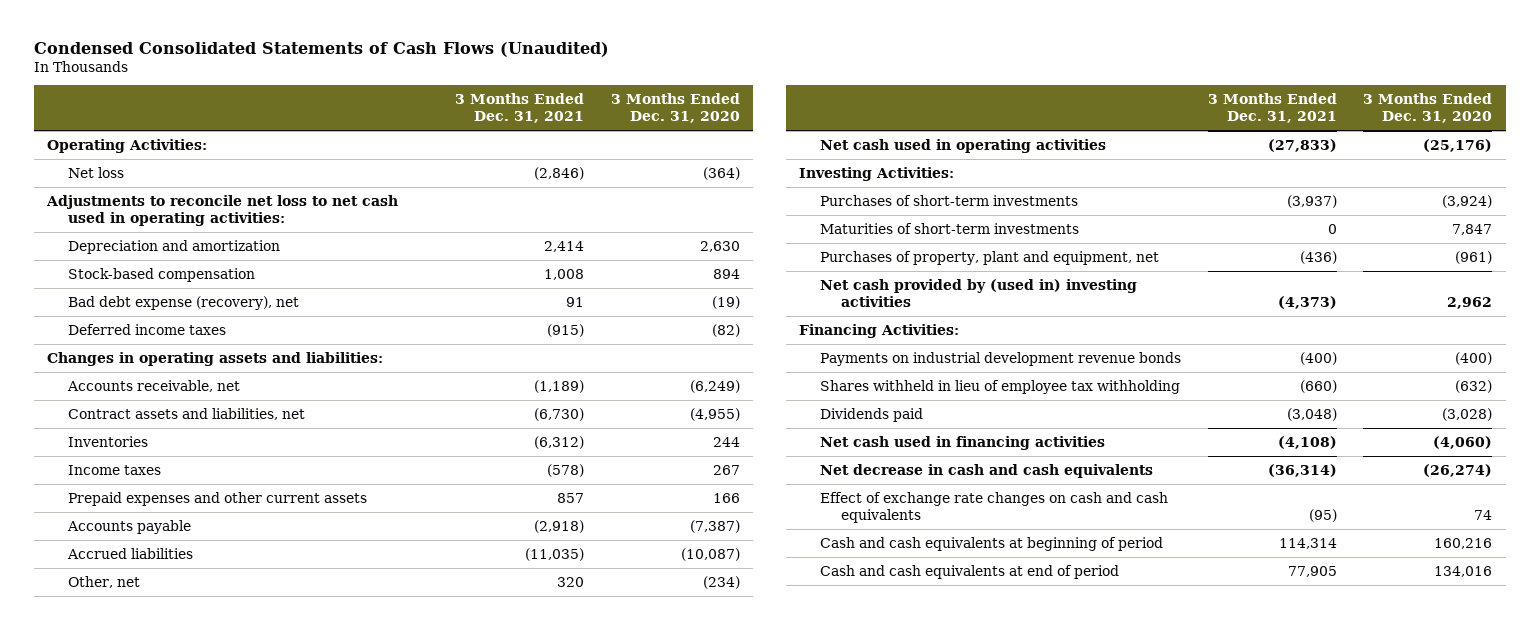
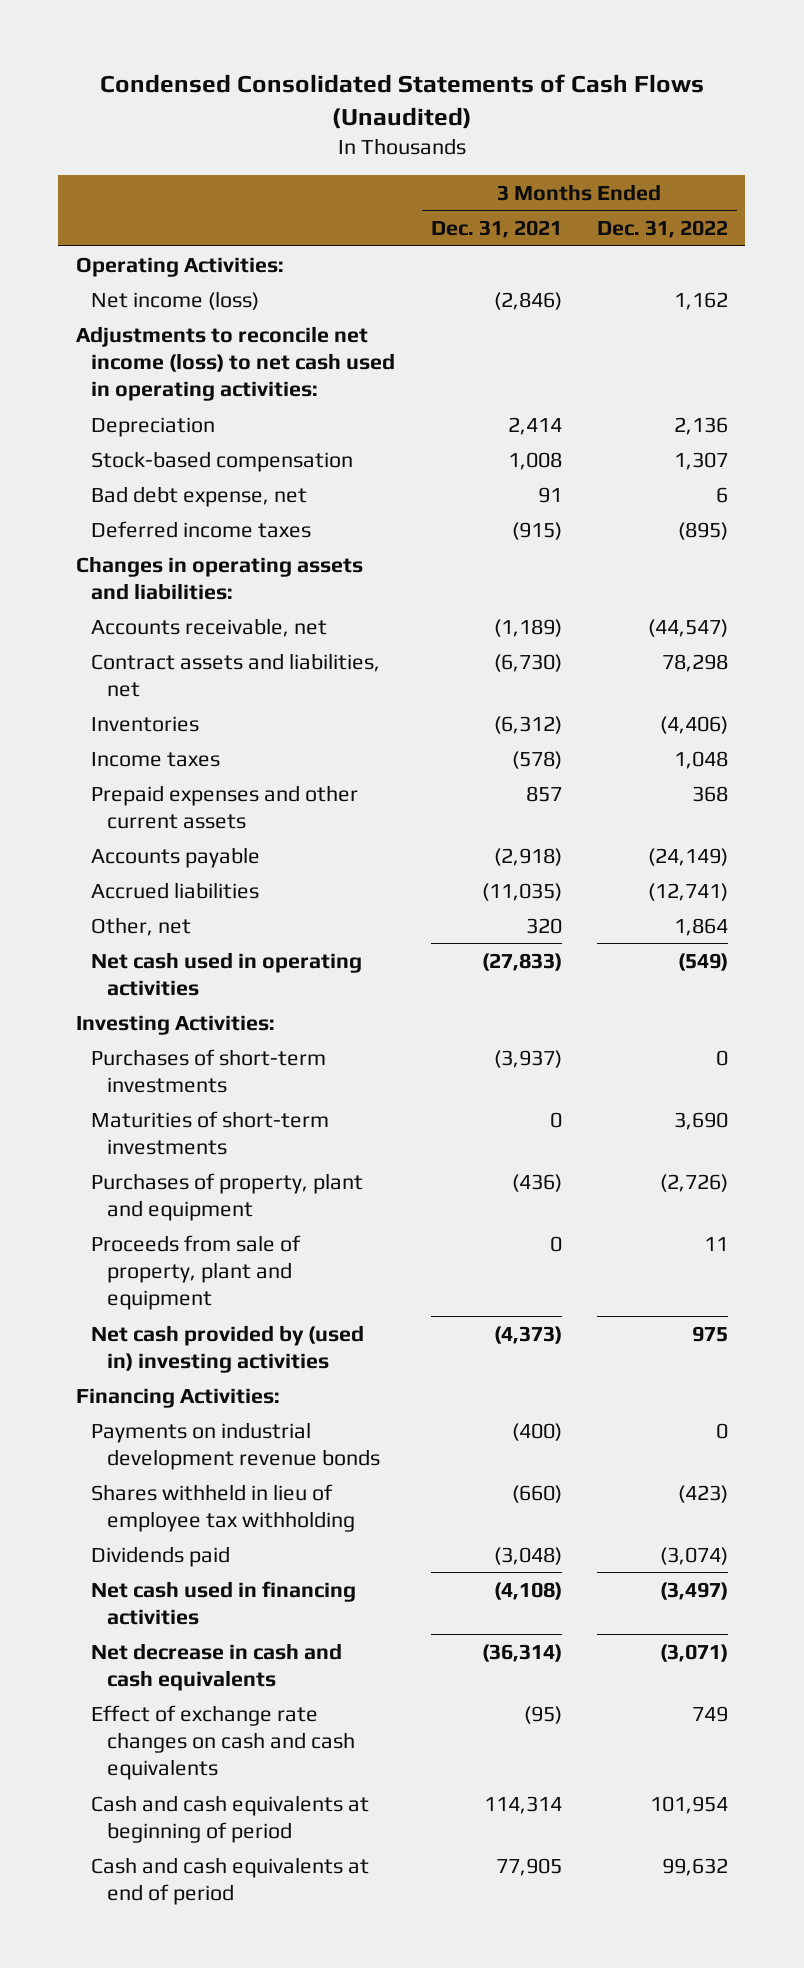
- | 3 Months Ended Dec. 31, 2021 | 3 Months Ended Dec. 31, 2020
+ | 3 Months Ended Dec. 31, 2021 | 3 Months Ended Dec. 31, 2022
- Net loss | (2,846) | (364)
- Adjustments to reconcile net loss to net cash used in operating activities:
- Depreciation and amortization | 2,414 | 2,630
+ Net income (loss) | (2,846) | 1,162
+ Adjustments to reconcile net income (loss) to net cash used in operating activities:
+ Depreciation | 2,414 | 2,136
- Bad debt expense (recovery), net | 91 | (19)
+ Bad debt expense, net | 91 | 6
- Purchases of property, plant and equipment, net | (436) | (961)
+ Purchases of property, plant and equipment | (436) | (2,726)
+ Proceeds from sale of property, plant and equipment | 0 | 11

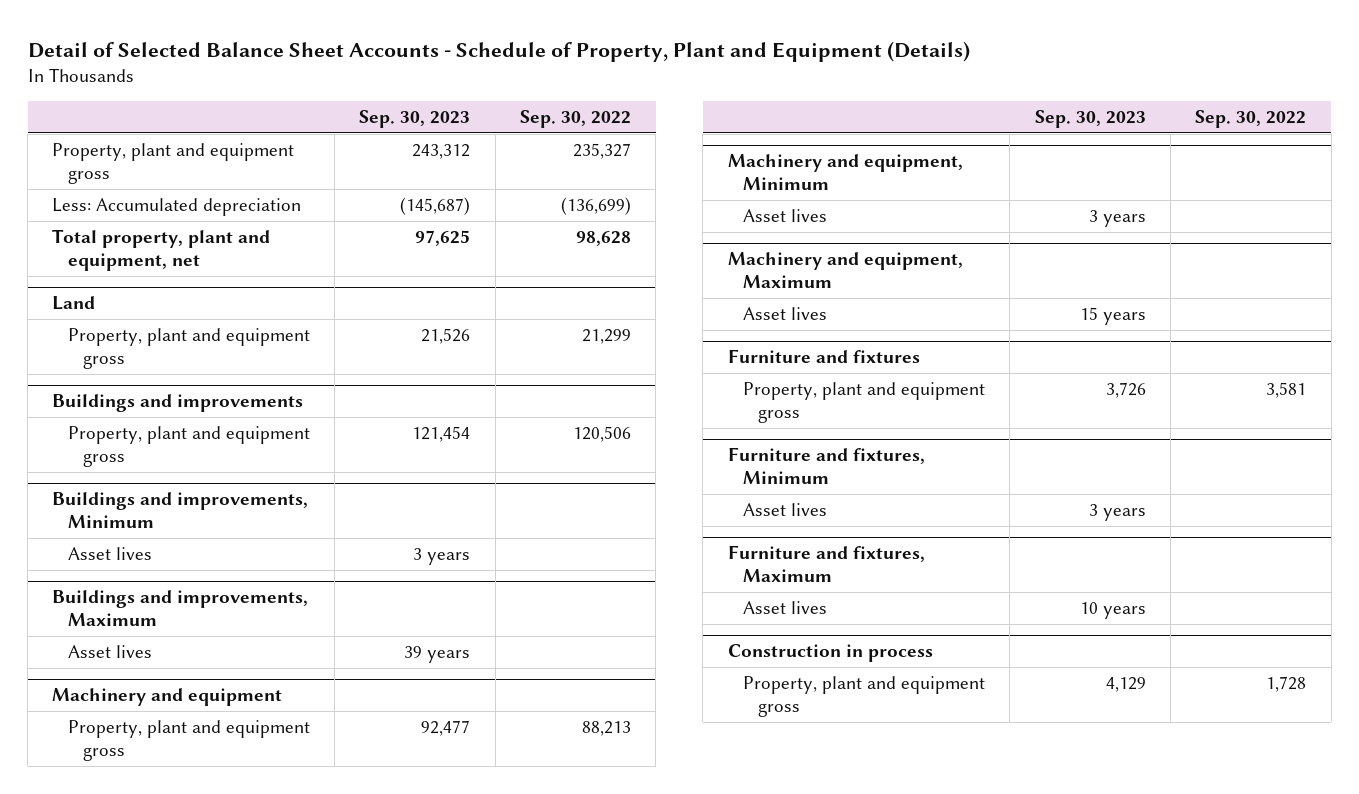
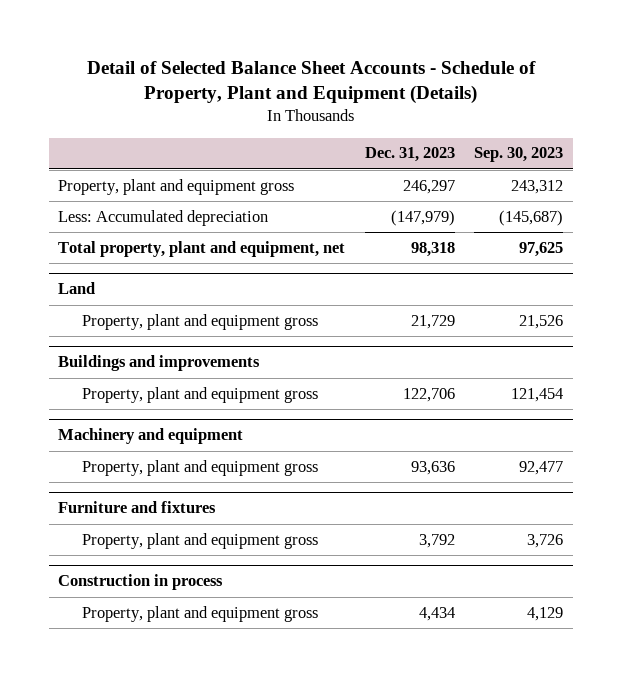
- | Sep. 30, 2023 | Sep. 30, 2022
+ | Dec. 31, 2023 | Sep. 30, 2023
- Buildings and improvements, Minimum
- Asset lives | 3 years |
- Buildings and improvements, Maximum
- Asset lives | 39 years |
- Machinery and equipment, Minimum
- Asset lives | 3 years |
- Machinery and equipment, Maximum
- Asset lives | 15 years |
- Furniture and fixtures, Minimum
- Asset lives | 3 years |
- Furniture and fixtures, Maximum
- Asset lives | 10 years |

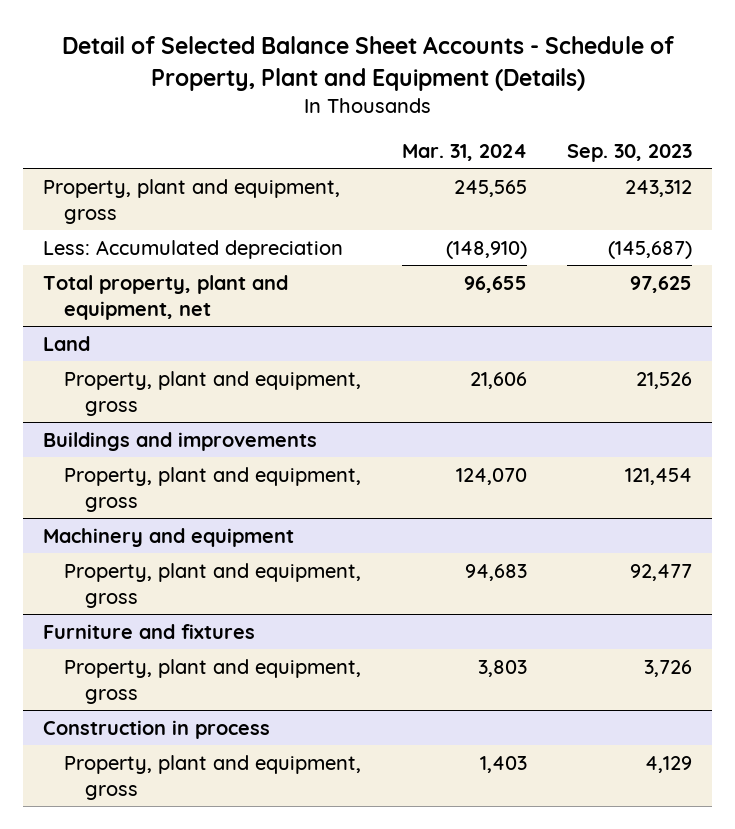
- | Dec. 31, 2023 | Sep. 30, 2023
+ | Mar. 31, 2024 | Sep. 30, 2023
- Property, plant and equipment gross | 246,297 | 243,312
+ Property, plant and equipment, gross | 245,565 | 243,312
@ Land
- Property, plant and equipment gross | 21,729 | 21,526
+ Property, plant and equipment, gross | 21,606 | 21,526
@ Buildings and improvements
- Property, plant and equipment gross | 122,706 | 121,454
+ Property, plant and equipment, gross | 124,070 | 121,454
@ Machinery and equipment
- Property, plant and equipment gross | 93,636 | 92,477
+ Property, plant and equipment, gross | 94,683 | 92,477
@ Furniture and fixtures
- Property, plant and equipment gross | 3,792 | 3,726
+ Property, plant and equipment, gross | 3,803 | 3,726
@ Construction in process
- Property, plant and equipment gross | 4,434 | 4,129
+ Property, plant and equipment, gross | 1,403 | 4,129

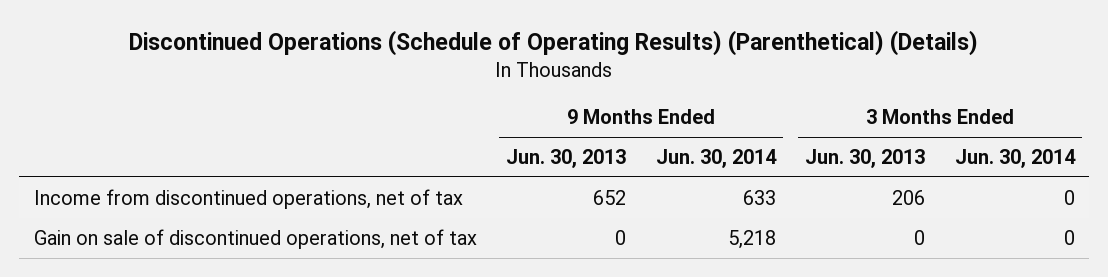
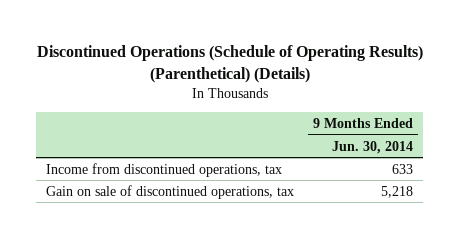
- | 9 Months Ended Jun. 30, 2013 | 9 Months Ended Jun. 30, 2014 | 3 Months Ended Jun. 30, 2013 | 3 Months Ended Jun. 30, 2014
+ | 9 Months Ended Jun. 30, 2014
- Income from discontinued operations, net of tax | 652 | 633 | 206 | 0
- Gain on sale of discontinued operations, net of tax | 0 | 5,218 | 0 | 0
+ Income from discontinued operations, tax | 633
+ Gain on sale of discontinued operations, tax | 5,218

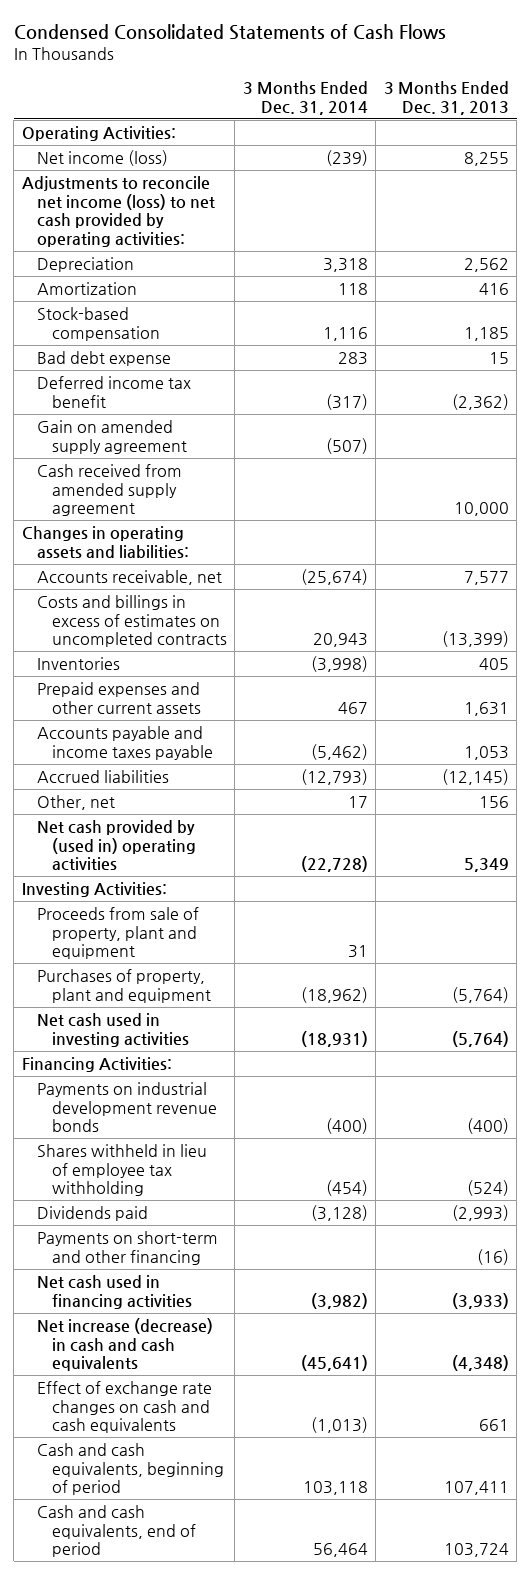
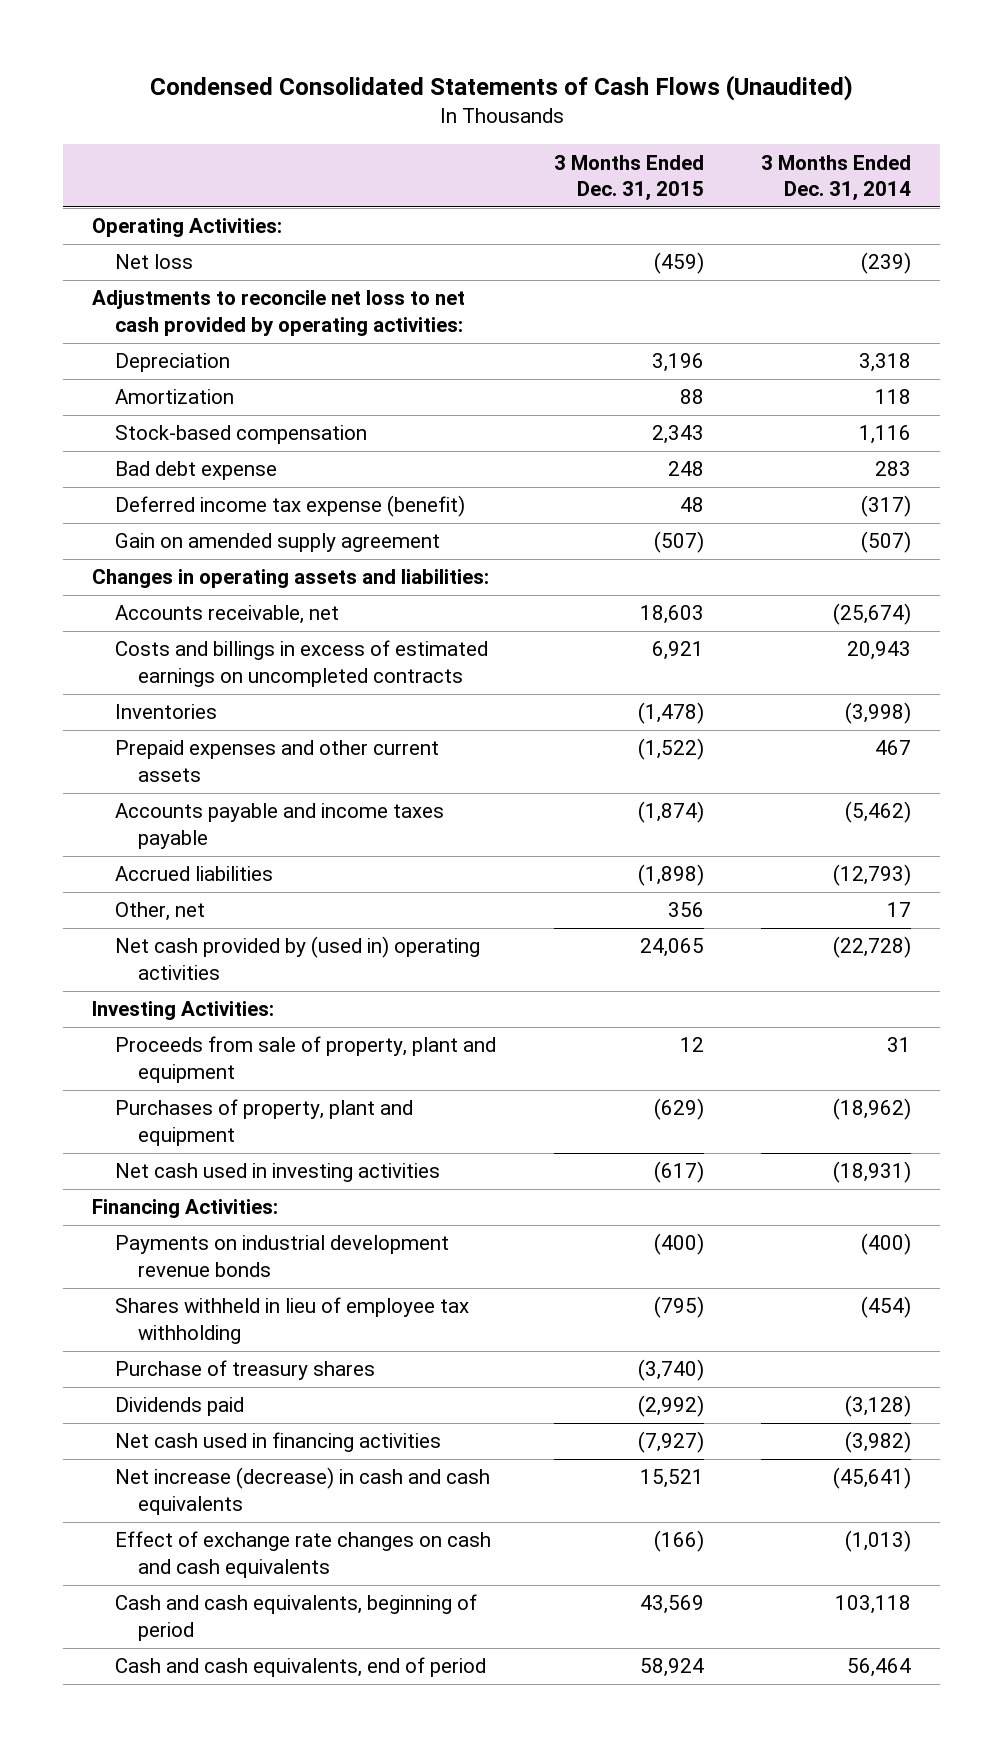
- Condensed Consolidated Statements of Cash Flows
+ Condensed Consolidated Statements of Cash Flows (Unaudited)
- | 3 Months Ended Dec. 31, 2014 | 3 Months Ended Dec. 31, 2013
+ | 3 Months Ended Dec. 31, 2015 | 3 Months Ended Dec. 31, 2014
- Net income (loss) | (239) | 8,255
- Adjustments to reconcile net income (loss) to net cash provided by operating activities:
+ Net loss | (459) | (239)
+ Adjustments to reconcile net loss to net cash provided by operating activities:
- Deferred income tax benefit | (317) | (2,362)
+ Deferred income tax expense (benefit) | 48 | (317)
- Cash received from amended supply agreement | | 10,000
- Costs and billings in excess of estimates on uncompleted contracts | 20,943 | (13,399)
+ Costs and billings in excess of estimated earnings on uncompleted contracts | 6,921 | 20,943
+ Purchase of treasury shares | (3,740) |
- Payments on short-term and other financing | | (16)

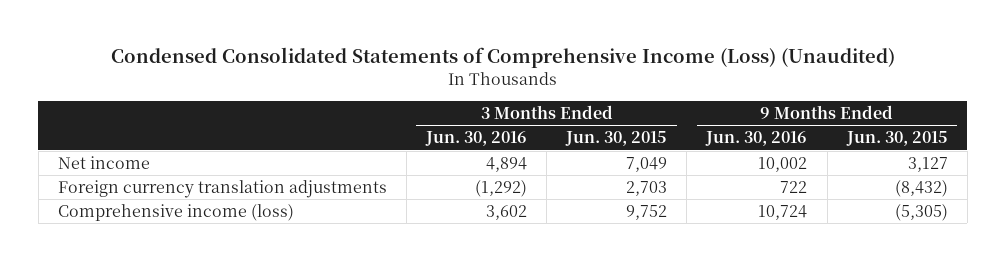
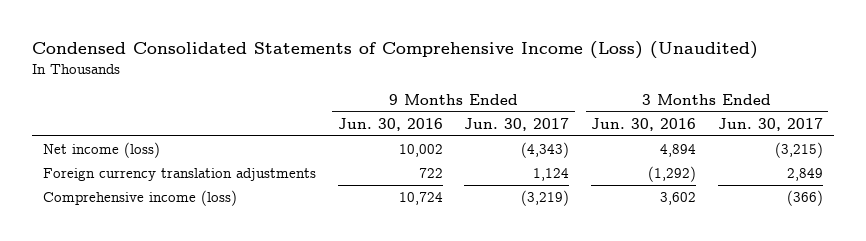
- | 3 Months Ended Jun. 30, 2016 | 3 Months Ended Jun. 30, 2015 | 9 Months Ended Jun. 30, 2016 | 9 Months Ended Jun. 30, 2015
+ | 9 Months Ended Jun. 30, 2016 | 9 Months Ended Jun. 30, 2017 | 3 Months Ended Jun. 30, 2016 | 3 Months Ended Jun. 30, 2017
- Net income | 4,894 | 7,049 | 10,002 | 3,127
+ Net income (loss) | 10,002 | (4,343) | 4,894 | (3,215)

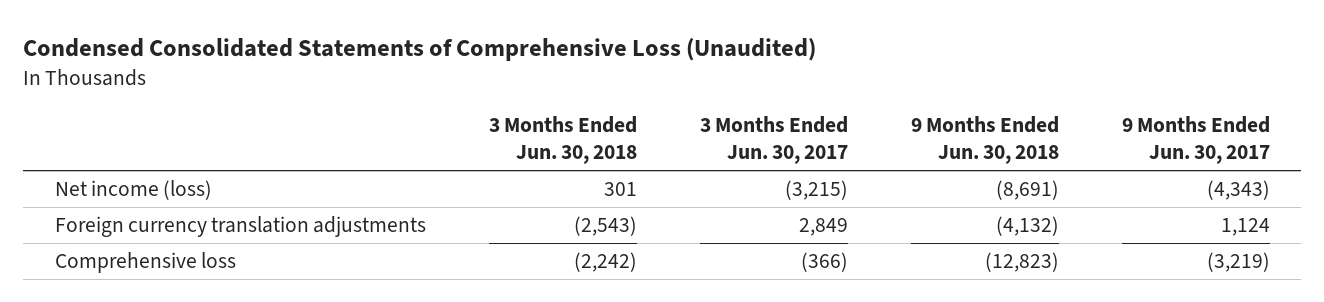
- Condensed Consolidated Statements of Comprehensive Income (Loss) (Unaudited)
+ Condensed Consolidated Statements of Comprehensive Loss (Unaudited)
- | 9 Months Ended Jun. 30, 2016 | 9 Months Ended Jun. 30, 2017 | 3 Months Ended Jun. 30, 2016 | 3 Months Ended Jun. 30, 2017
+ | 3 Months Ended Jun. 30, 2018 | 3 Months Ended Jun. 30, 2017 | 9 Months Ended Jun. 30, 2018 | 9 Months Ended Jun. 30, 2017
- Comprehensive income (loss) | 10,724 | (3,219) | 3,602 | (366)
+ Comprehensive loss | (2,242) | (366) | (12,823) | (3,219)

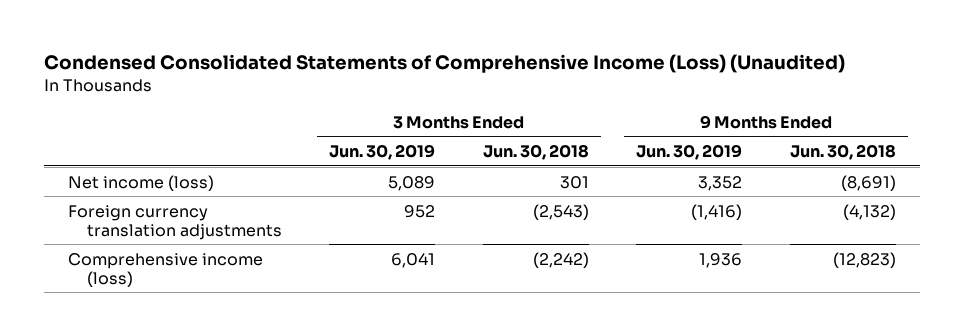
- Condensed Consolidated Statements of Comprehensive Loss (Unaudited)
+ Condensed Consolidated Statements of Comprehensive Income (Loss) (Unaudited)
- | 3 Months Ended Jun. 30, 2018 | 3 Months Ended Jun. 30, 2017 | 9 Months Ended Jun. 30, 2018 | 9 Months Ended Jun. 30, 2017
+ | 3 Months Ended Jun. 30, 2019 | 3 Months Ended Jun. 30, 2018 | 9 Months Ended Jun. 30, 2019 | 9 Months Ended Jun. 30, 2018
- Comprehensive loss | (2,242) | (366) | (12,823) | (3,219)
+ Comprehensive income (loss) | 6,041 | (2,242) | 1,936 | (12,823)

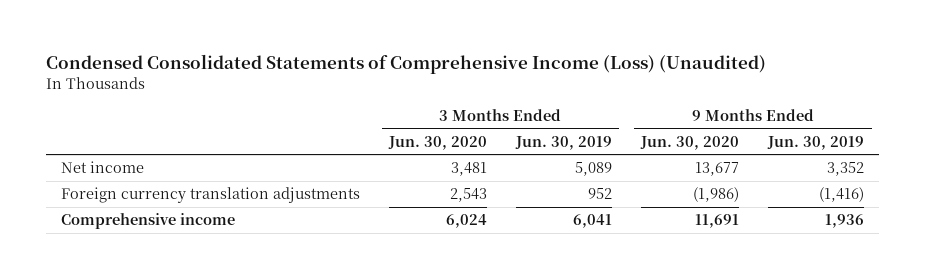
- | 3 Months Ended Jun. 30, 2019 | 3 Months Ended Jun. 30, 2018 | 9 Months Ended Jun. 30, 2019 | 9 Months Ended Jun. 30, 2018
+ | 3 Months Ended Jun. 30, 2020 | 3 Months Ended Jun. 30, 2019 | 9 Months Ended Jun. 30, 2020 | 9 Months Ended Jun. 30, 2019
- Net income (loss) | 5,089 | 301 | 3,352 | (8,691)
+ Net income | 3,481 | 5,089 | 13,677 | 3,352
- Comprehensive income (loss) | 6,041 | (2,242) | 1,936 | (12,823)
+ Comprehensive income | 6,024 | 6,041 | 11,691 | 1,936

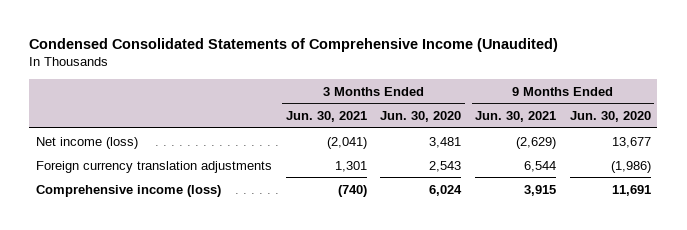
- Condensed Consolidated Statements of Comprehensive Income (Loss) (Unaudited)
+ Condensed Consolidated Statements of Comprehensive Income (Unaudited)
- | 3 Months Ended Jun. 30, 2020 | 3 Months Ended Jun. 30, 2019 | 9 Months Ended Jun. 30, 2020 | 9 Months Ended Jun. 30, 2019
+ | 3 Months Ended Jun. 30, 2021 | 3 Months Ended Jun. 30, 2020 | 9 Months Ended Jun. 30, 2021 | 9 Months Ended Jun. 30, 2020
- Net income | 3,481 | 5,089 | 13,677 | 3,352
+ Net income (loss) | (2,041) | 3,481 | (2,629) | 13,677
- Comprehensive income | 6,024 | 6,041 | 11,691 | 1,936
+ Comprehensive income (loss) | (740) | 6,024 | 3,915 | 11,691

